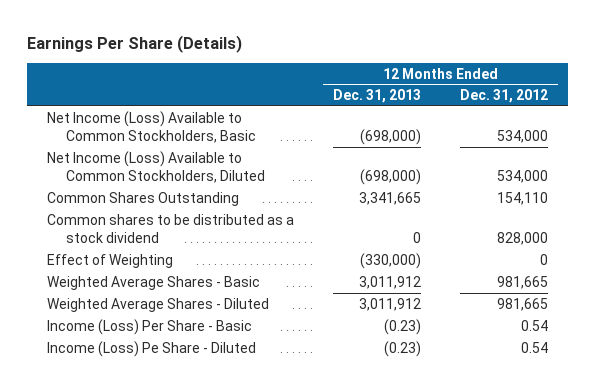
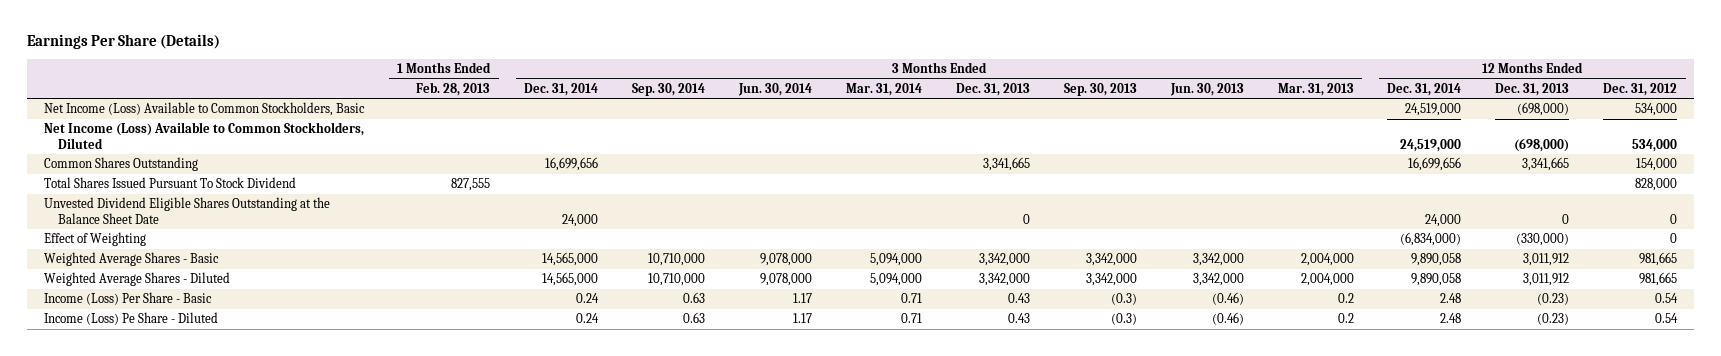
- | 12 Months Ended Dec. 31, 2013 | 12 Months Ended Dec. 31, 2012
+ | 1 Months Ended Feb. 28, 2013 | 3 Months Ended Dec. 31, 2014 | 3 Months Ended Sep. 30, 2014 | 3 Months Ended Jun. 30, 2014 | 3 Months Ended Mar. 31, 2014 | 3 Months Ended Dec. 31, 2013 | 3 Months Ended Sep. 30, 2013 | 3 Months Ended Jun. 30, 2013 | 3 Months Ended Mar. 31, 2013 | 12 Months Ended Dec. 31, 2014 | 12 Months Ended Dec. 31, 2013 | 12 Months Ended Dec. 31, 2012
- Common Shares Outstanding | 3,341,665 | 154,110
- Common shares to be distributed as a stock dividend | 0 | 828,000
+ Common Shares Outstanding | | 16,699,656 | | | | 3,341,665 | | | | 16,699,656 | 3,341,665 | 154,000
+ Total Shares Issued Pursuant To Stock Dividend | 827,555 | | | | | | | | | | | 828,000
+ Unvested Dividend Eligible Shares Outstanding at the Balance Sheet Date | | 24,000 | | | | 0 | | | | 24,000 | 0 | 0

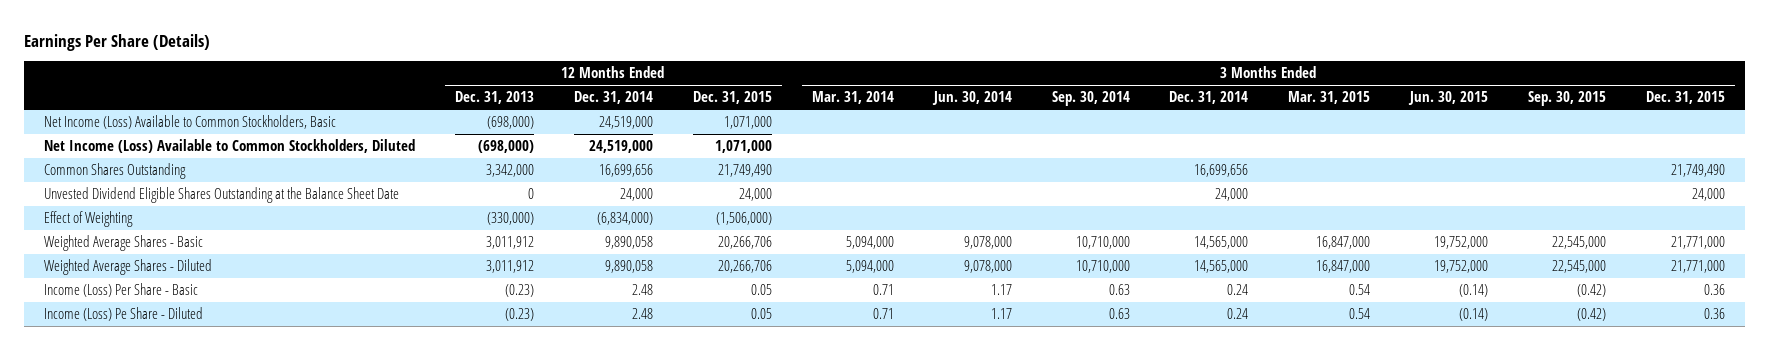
- | 1 Months Ended Feb. 28, 2013 | 3 Months Ended Dec. 31, 2014 | 3 Months Ended Sep. 30, 2014 | 3 Months Ended Jun. 30, 2014 | 3 Months Ended Mar. 31, 2014 | 3 Months Ended Dec. 31, 2013 | 3 Months Ended Sep. 30, 2013 | 3 Months Ended Jun. 30, 2013 | 3 Months Ended Mar. 31, 2013 | 12 Months Ended Dec. 31, 2014 | 12 Months Ended Dec. 31, 2013 | 12 Months Ended Dec. 31, 2012
+ | 12 Months Ended Dec. 31, 2013 | 12 Months Ended Dec. 31, 2014 | 12 Months Ended Dec. 31, 2015 | 3 Months Ended Mar. 31, 2014 | 3 Months Ended Jun. 30, 2014 | 3 Months Ended Sep. 30, 2014 | 3 Months Ended Dec. 31, 2014 | 3 Months Ended Mar. 31, 2015 | 3 Months Ended Jun. 30, 2015 | 3 Months Ended Sep. 30, 2015 | 3 Months Ended Dec. 31, 2015
- Common Shares Outstanding | | 16,699,656 | | | | 3,341,665 | | | | 16,699,656 | 3,341,665 | 154,000
- Total Shares Issued Pursuant To Stock Dividend | 827,555 | | | | | | | | | | | 828,000
+ Common Shares Outstanding | 3,342,000 | 16,699,656 | 21,749,490 | | | | 16,699,656 | | | | 21,749,490

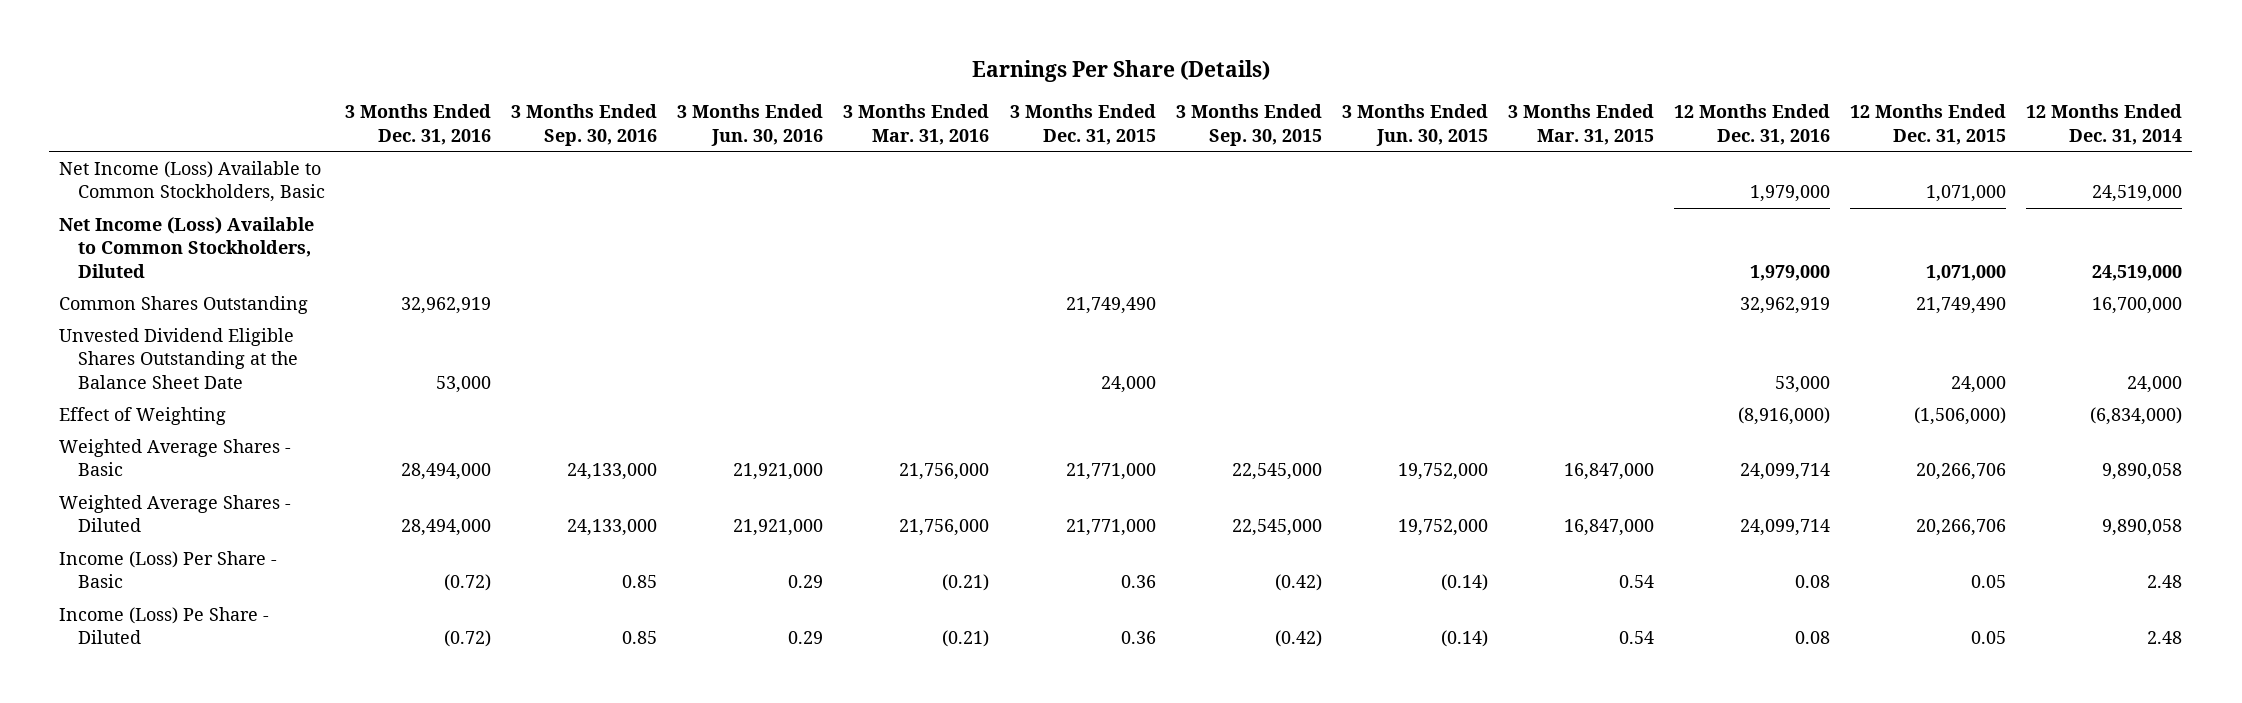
- | 12 Months Ended Dec. 31, 2013 | 12 Months Ended Dec. 31, 2014 | 12 Months Ended Dec. 31, 2015 | 3 Months Ended Mar. 31, 2014 | 3 Months Ended Jun. 30, 2014 | 3 Months Ended Sep. 30, 2014 | 3 Months Ended Dec. 31, 2014 | 3 Months Ended Mar. 31, 2015 | 3 Months Ended Jun. 30, 2015 | 3 Months Ended Sep. 30, 2015 | 3 Months Ended Dec. 31, 2015
+ | 3 Months Ended Dec. 31, 2016 | 3 Months Ended Sep. 30, 2016 | 3 Months Ended Jun. 30, 2016 | 3 Months Ended Mar. 31, 2016 | 3 Months Ended Dec. 31, 2015 | 3 Months Ended Sep. 30, 2015 | 3 Months Ended Jun. 30, 2015 | 3 Months Ended Mar. 31, 2015 | 12 Months Ended Dec. 31, 2016 | 12 Months Ended Dec. 31, 2015 | 12 Months Ended Dec. 31, 2014
- Common Shares Outstanding | 3,342,000 | 16,699,656 | 21,749,490 | | | | 16,699,656 | | | | 21,749,490
+ Common Shares Outstanding | 32,962,919 | | | | 21,749,490 | | | | 32,962,919 | 21,749,490 | 16,700,000

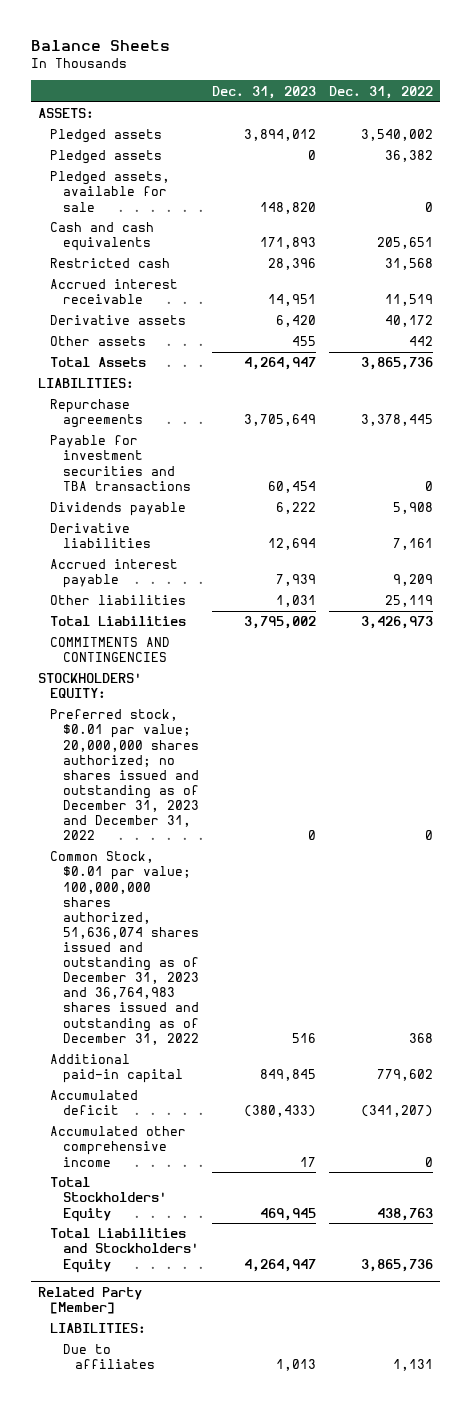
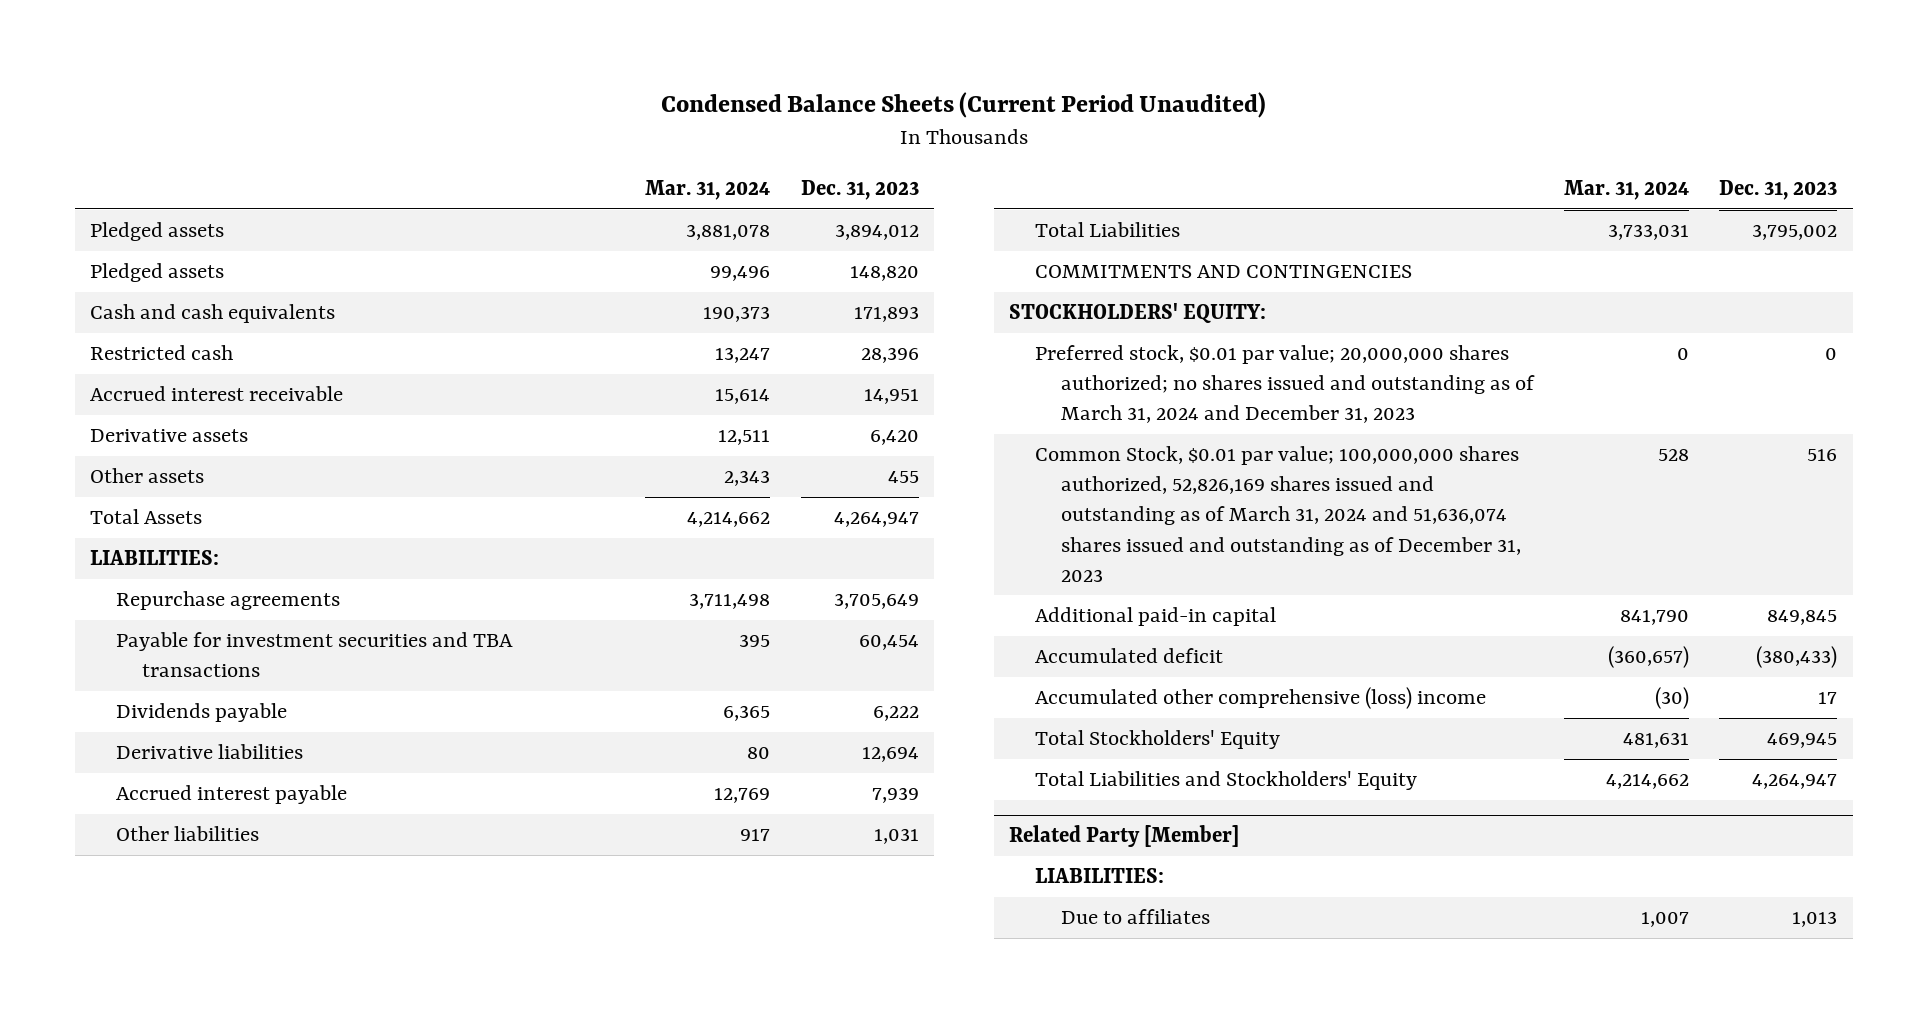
- Balance Sheets
+ Condensed Balance Sheets (Current Period Unaudited)
- | Dec. 31, 2023 | Dec. 31, 2022
+ | Mar. 31, 2024 | Dec. 31, 2023
- ASSETS:
- Pledged assets | 0 | 36,382
- Pledged assets, available for sale | 148,820 | 0
+ Pledged assets | 99,496 | 148,820
- Preferred stock, $0.01 par value; 20,000,000 shares authorized; no shares issued and outstanding as of December 31, 2023 and December 31, 2022 | 0 | 0
- Common Stock, $0.01 par value; 100,000,000 shares authorized, 51,636,074 shares issued and outstanding as of December 31, 2023 and 36,764,983 shares issued and outstanding as of December 31, 2022 | 516 | 368
+ Preferred stock, $0.01 par value; 20,000,000 shares authorized; no shares issued and outstanding as of March 31, 2024 and December 31, 2023 | 0 | 0
+ Common Stock, $0.01 par value; 100,000,000 shares authorized, 52,826,169 shares issued and outstanding as of March 31, 2024 and 51,636,074 shares issued and outstanding as of December 31, 2023 | 528 | 516
- Accumulated other comprehensive income | 17 | 0
+ Accumulated other comprehensive (loss) income | (30) | 17

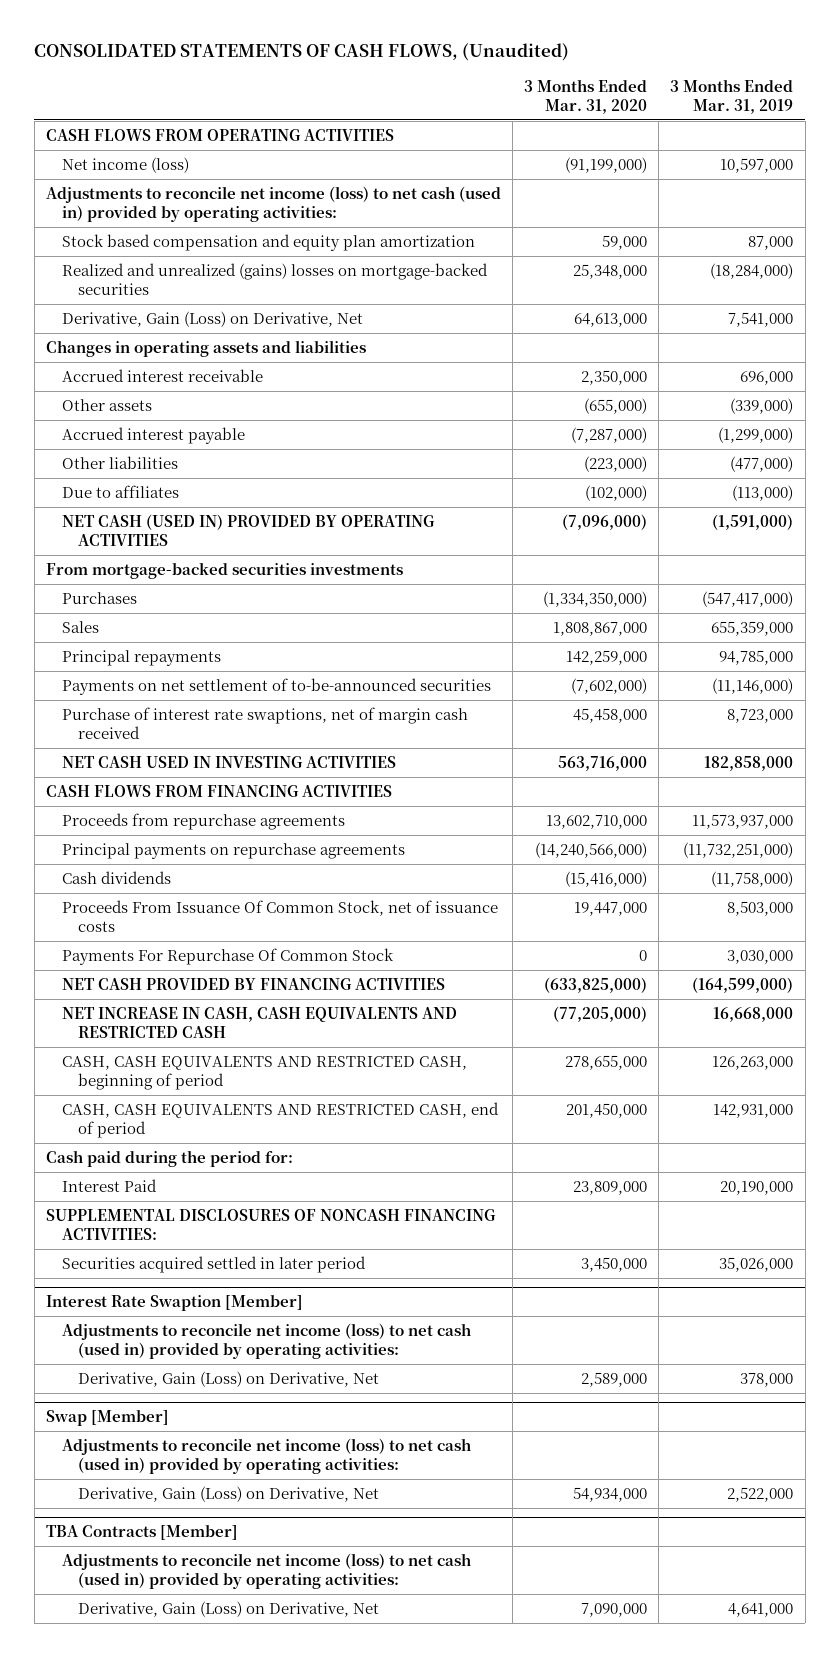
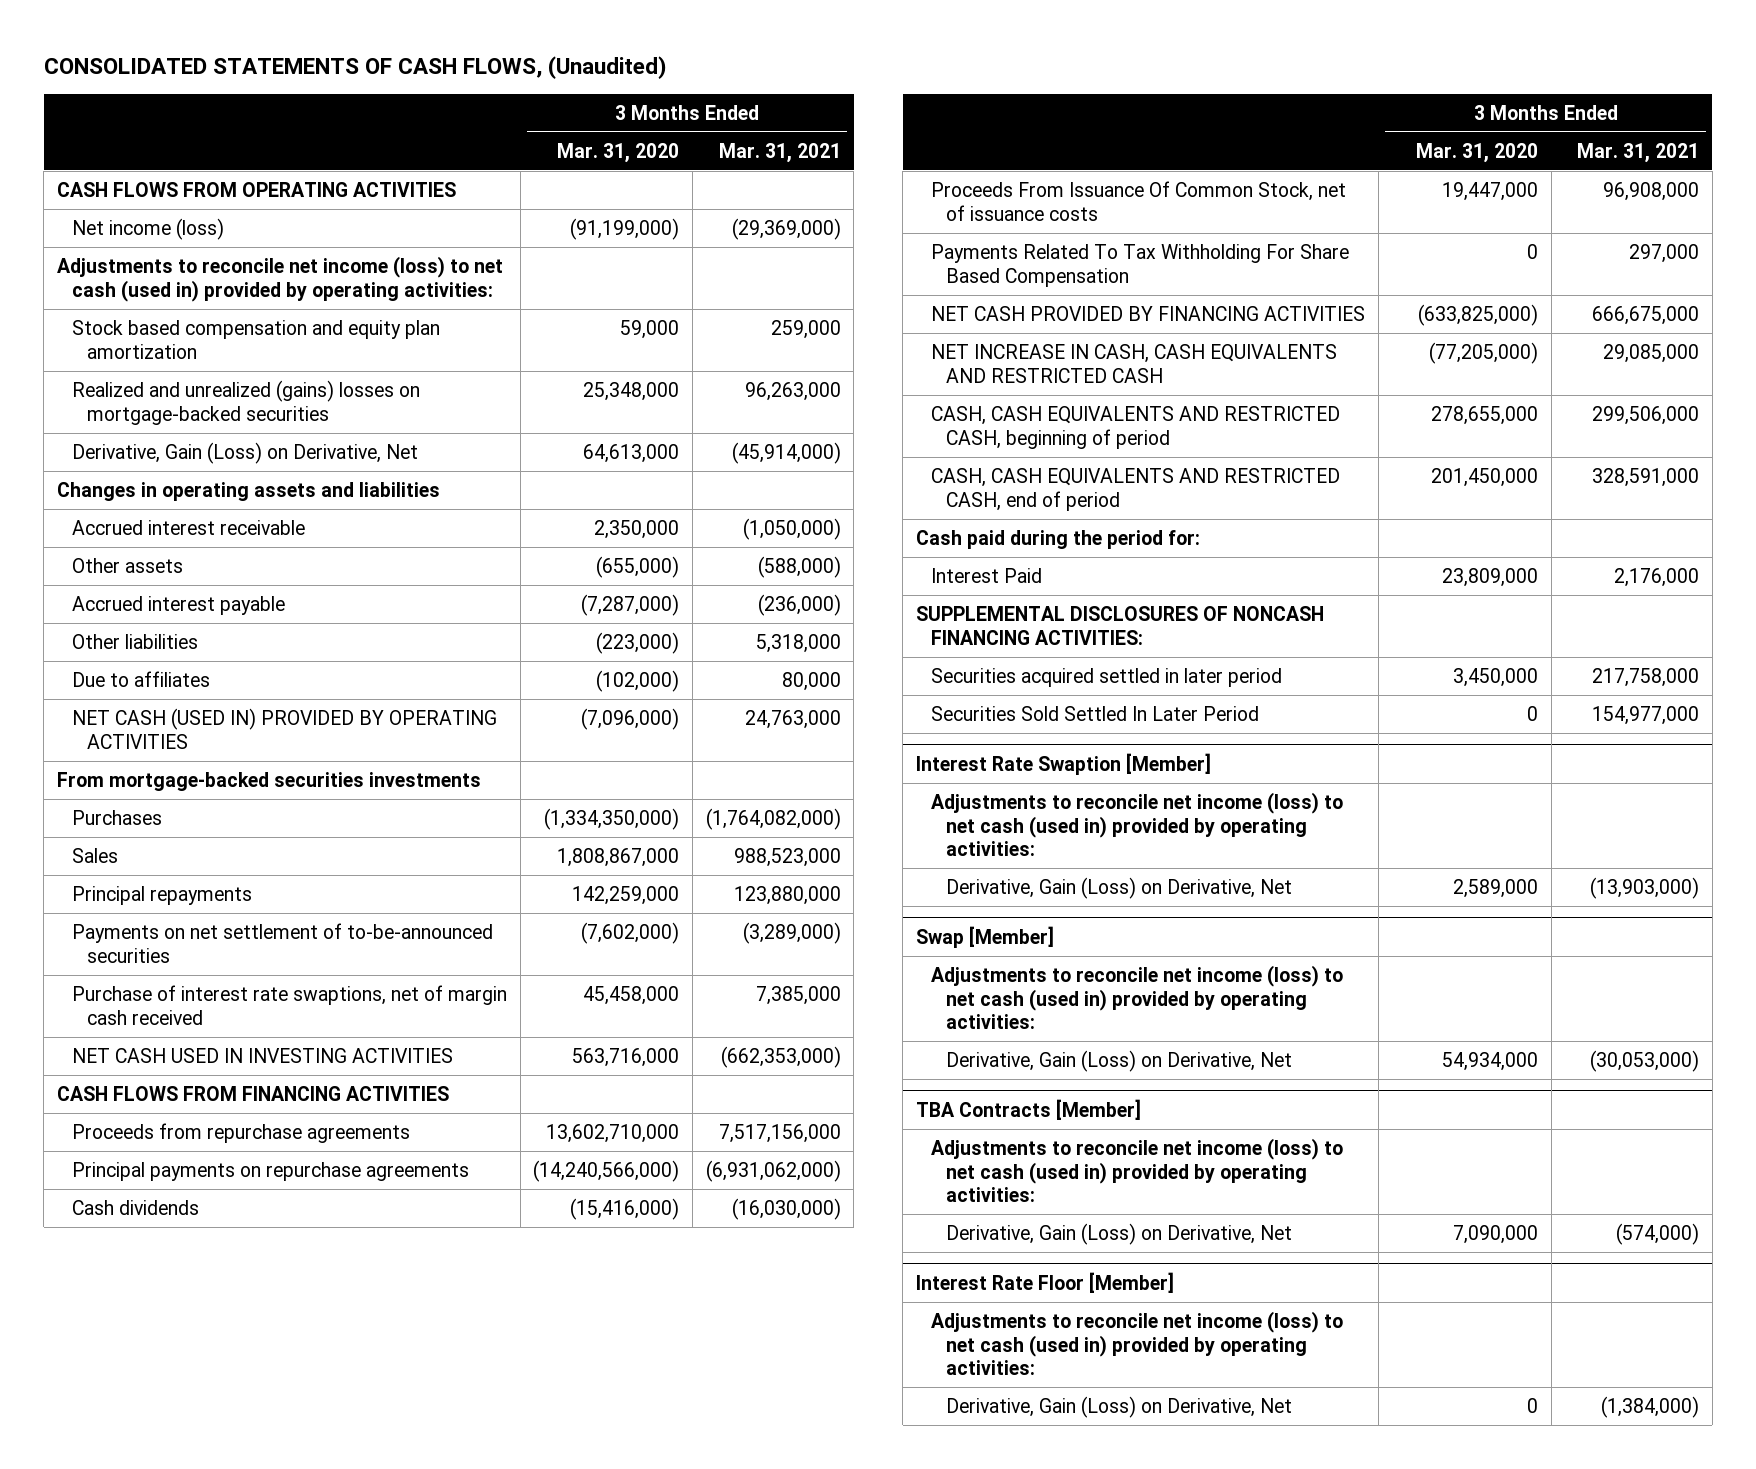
- | 3 Months Ended Mar. 31, 2020 | 3 Months Ended Mar. 31, 2019
+ | 3 Months Ended Mar. 31, 2020 | 3 Months Ended Mar. 31, 2021
- Payments For Repurchase Of Common Stock | 0 | 3,030,000
+ Payments Related To Tax Withholding For Share Based Compensation | 0 | 297,000
+ Securities Sold Settled In Later Period | 0 | 154,977,000
+ Interest Rate Floor [Member]
+ Adjustments to reconcile net income (loss) to net cash (used in) provided by operating activities:
+ Derivative, Gain (Loss) on Derivative, Net | 0 | (1,384,000)

